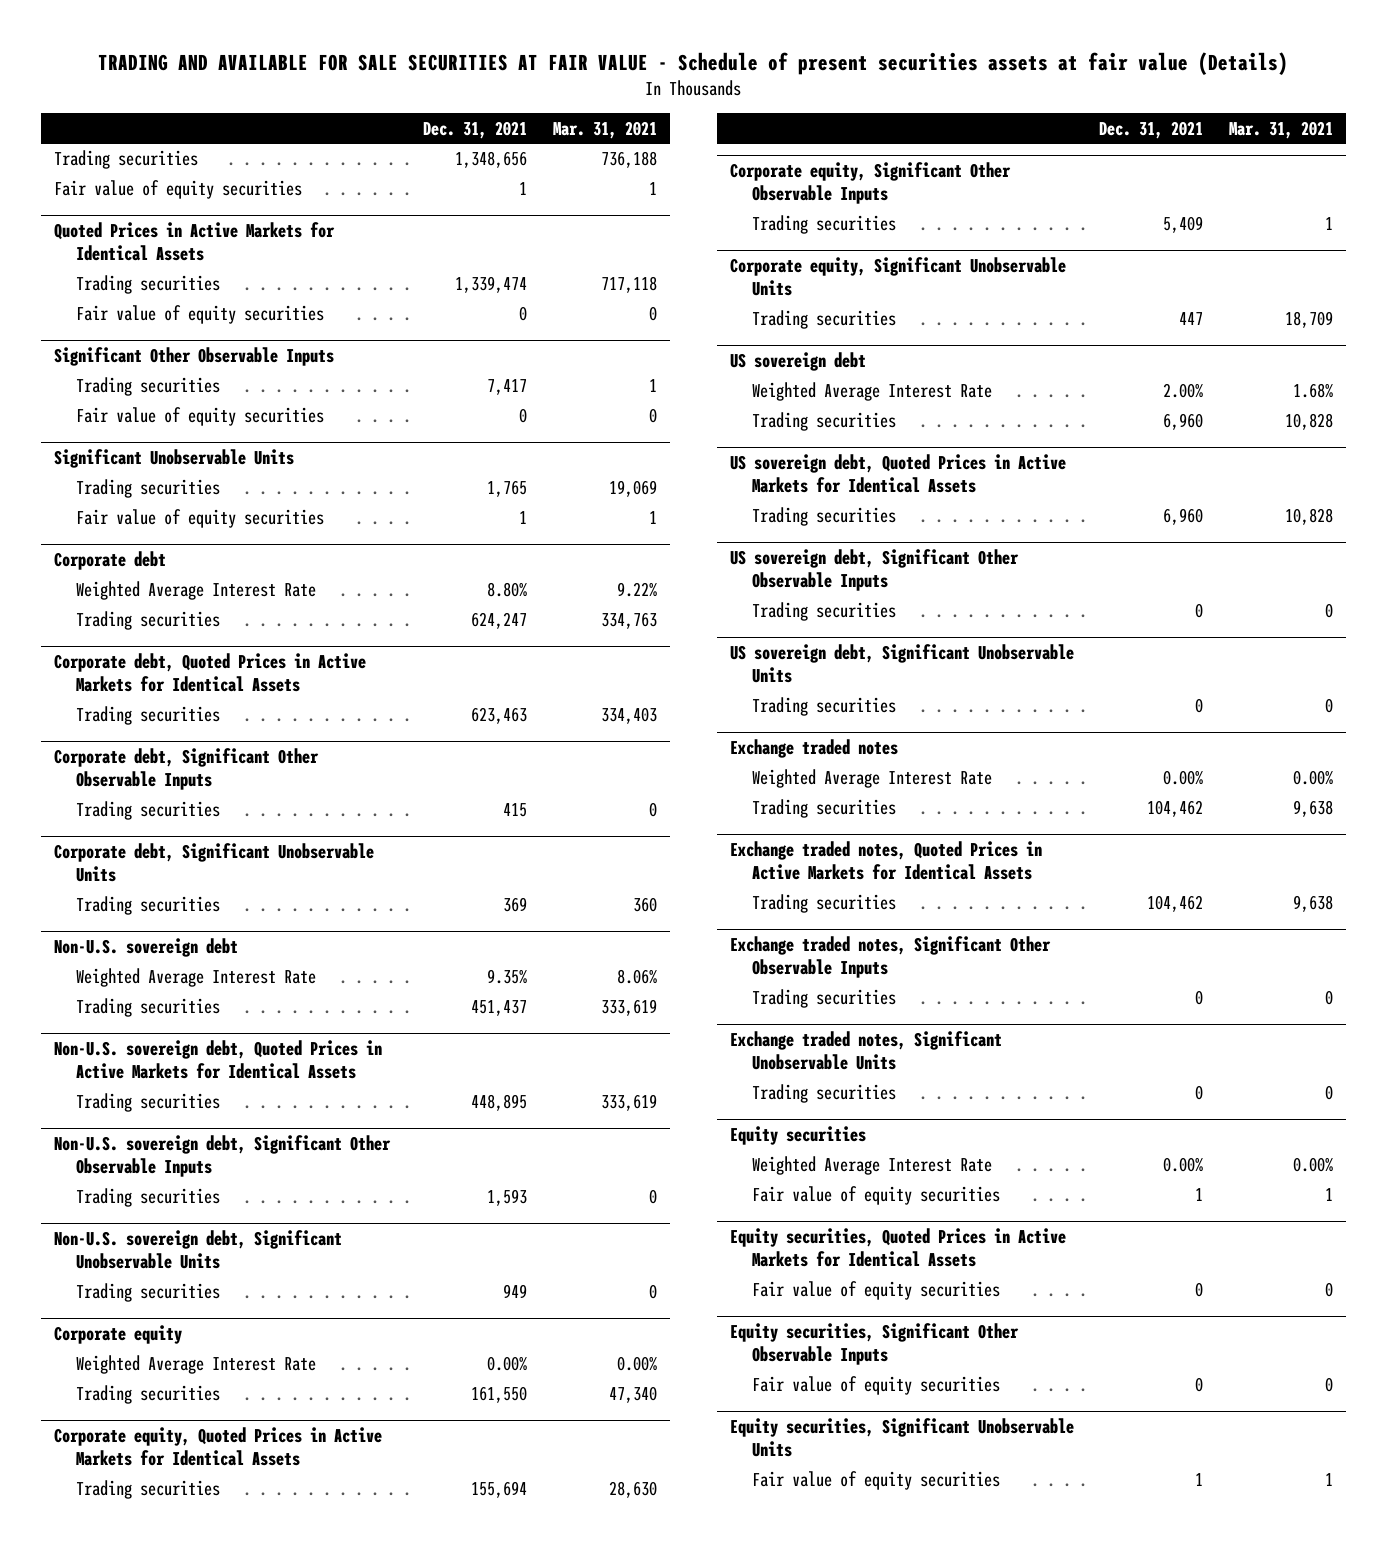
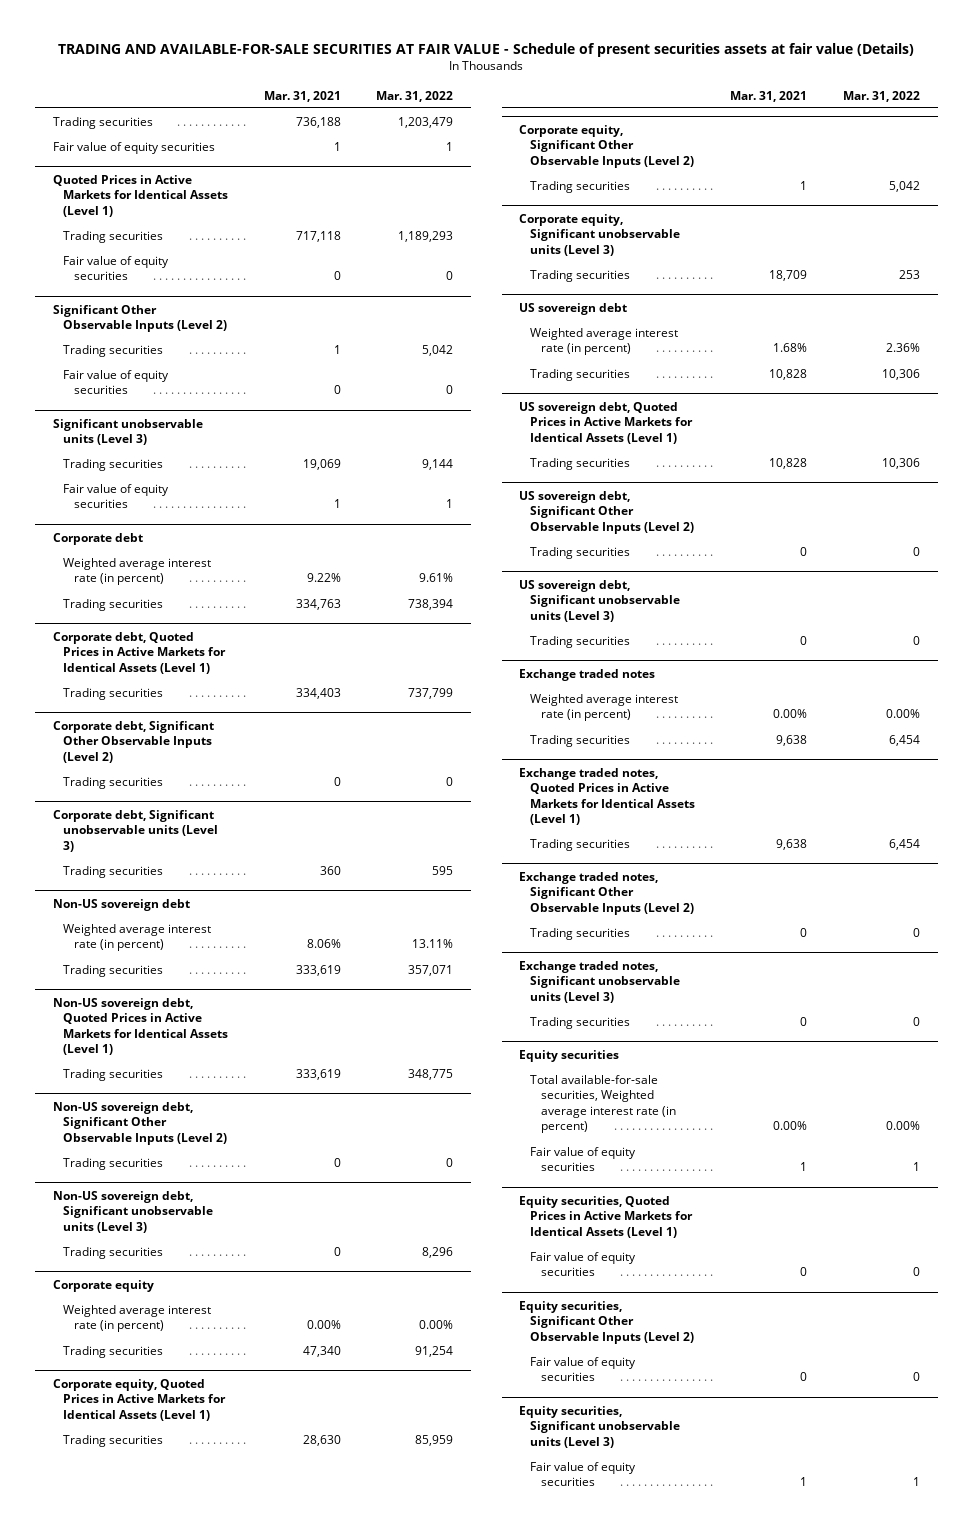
- TRADING AND AVAILABLE FOR SALE SECURITIES AT FAIR VALUE - Schedule of present securities assets at fair value (Details)
+ TRADING AND AVAILABLE-FOR-SALE SECURITIES AT FAIR VALUE - Schedule of present securities assets at fair value (Details)
- | Dec. 31, 2021 | Mar. 31, 2021
+ | Mar. 31, 2021 | Mar. 31, 2022
- Quoted Prices in Active Markets for Identical Assets
+ Quoted Prices in Active Markets for Identical Assets (Level 1)
- Significant Other Observable Inputs
+ Significant Other Observable Inputs (Level 2)
- Significant Unobservable Units
+ Significant unobservable units (Level 3)
@ Corporate debt
- Weighted Average Interest Rate | 8.80% | 9.22%
+ Weighted average interest rate (in percent) | 9.22% | 9.61%
- Corporate debt, Quoted Prices in Active Markets for Identical Assets
+ Corporate debt, Quoted Prices in Active Markets for Identical Assets (Level 1)
- Corporate debt, Significant Other Observable Inputs
+ Corporate debt, Significant Other Observable Inputs (Level 2)
- Corporate debt, Significant Unobservable Units
+ Corporate debt, Significant unobservable units (Level 3)
- Non-U.S. sovereign debt
- Weighted Average Interest Rate | 9.35% | 8.06%
+ Non-US sovereign debt
+ Weighted average interest rate (in percent) | 8.06% | 13.11%
- Non-U.S. sovereign debt, Quoted Prices in Active Markets for Identical Assets
+ Non-US sovereign debt, Quoted Prices in Active Markets for Identical Assets (Level 1)
- Non-U.S. sovereign debt, Significant Other Observable Inputs
+ Non-US sovereign debt, Significant Other Observable Inputs (Level 2)
- Non-U.S. sovereign debt, Significant Unobservable Units
+ Non-US sovereign debt, Significant unobservable units (Level 3)
@ Corporate equity
- Weighted Average Interest Rate | 0.00% | 0.00%
+ Weighted average interest rate (in percent) | 0.00% | 0.00%
- Corporate equity, Quoted Prices in Active Markets for Identical Assets
+ Corporate equity, Quoted Prices in Active Markets for Identical Assets (Level 1)
- Corporate equity, Significant Other Observable Inputs
+ Corporate equity, Significant Other Observable Inputs (Level 2)
- Corporate equity, Significant Unobservable Units
+ Corporate equity, Significant unobservable units (Level 3)
@ US sovereign debt
- Weighted Average Interest Rate | 2.00% | 1.68%
+ Weighted average interest rate (in percent) | 1.68% | 2.36%
- US sovereign debt, Quoted Prices in Active Markets for Identical Assets
+ US sovereign debt, Quoted Prices in Active Markets for Identical Assets (Level 1)
- US sovereign debt, Significant Other Observable Inputs
+ US sovereign debt, Significant Other Observable Inputs (Level 2)
- US sovereign debt, Significant Unobservable Units
+ US sovereign debt, Significant unobservable units (Level 3)
@ Exchange traded notes
- Weighted Average Interest Rate | 0.00% | 0.00%
+ Weighted average interest rate (in percent) | 0.00% | 0.00%
- Exchange traded notes, Quoted Prices in Active Markets for Identical Assets
+ Exchange traded notes, Quoted Prices in Active Markets for Identical Assets (Level 1)
- Exchange traded notes, Significant Other Observable Inputs
+ Exchange traded notes, Significant Other Observable Inputs (Level 2)
- Exchange traded notes, Significant Unobservable Units
+ Exchange traded notes, Significant unobservable units (Level 3)
@ Equity securities
- Weighted Average Interest Rate | 0.00% | 0.00%
+ Total available-for-sale securities, Weighted average interest rate (in percent) | 0.00% | 0.00%
- Equity securities, Quoted Prices in Active Markets for Identical Assets
+ Equity securities, Quoted Prices in Active Markets for Identical Assets (Level 1)
- Equity securities, Significant Other Observable Inputs
+ Equity securities, Significant Other Observable Inputs (Level 2)
- Equity securities, Significant Unobservable Units
+ Equity securities, Significant unobservable units (Level 3)

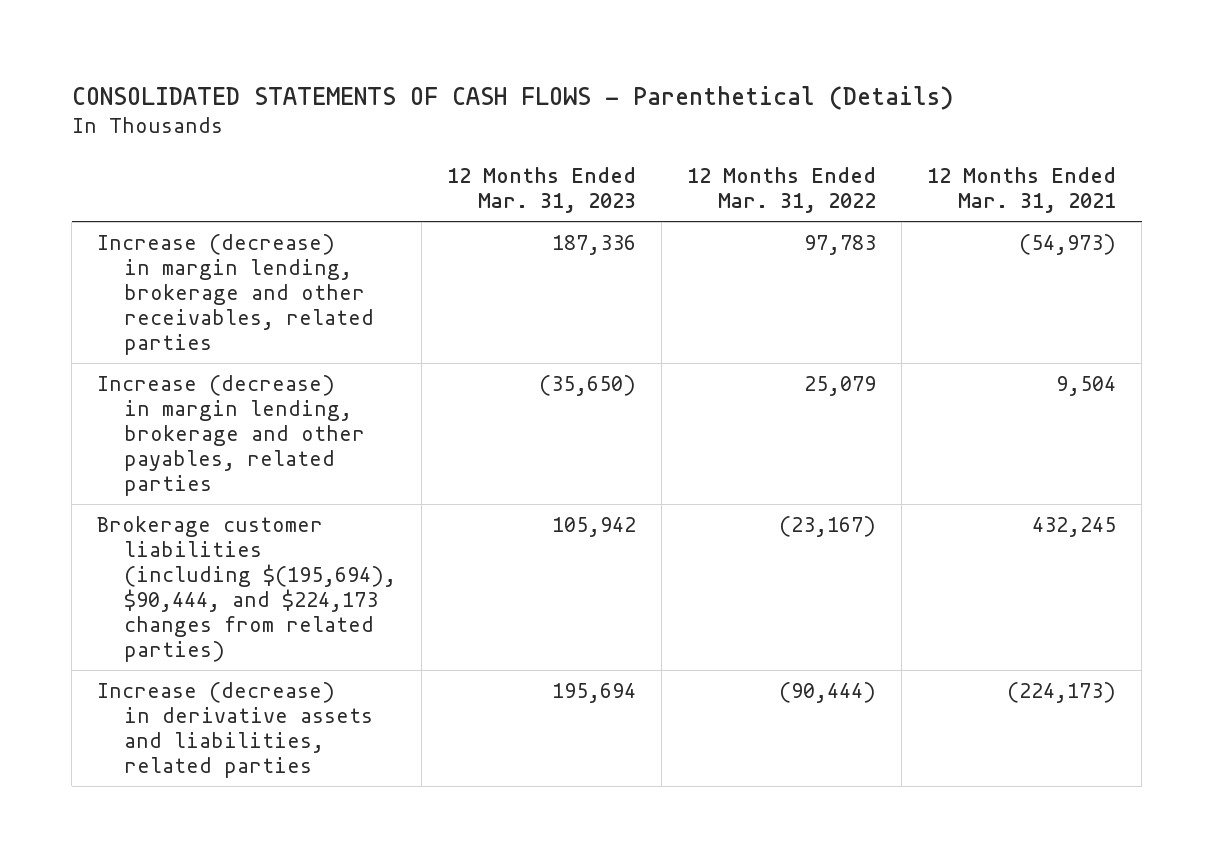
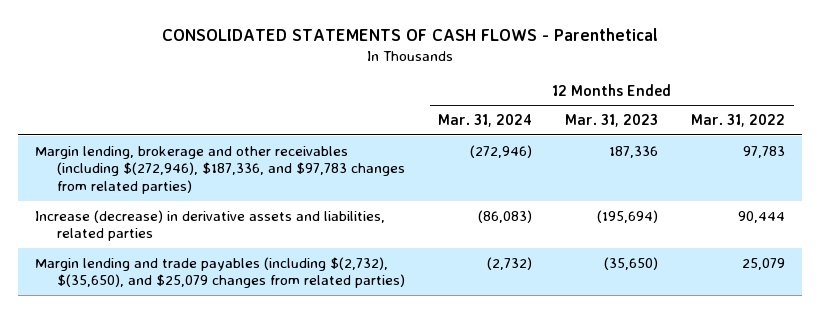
- CONSOLIDATED STATEMENTS OF CASH FLOWS - Parenthetical (Details)
+ CONSOLIDATED STATEMENTS OF CASH FLOWS - Parenthetical
- | 12 Months Ended Mar. 31, 2023 | 12 Months Ended Mar. 31, 2022 | 12 Months Ended Mar. 31, 2021
+ | 12 Months Ended Mar. 31, 2024 | 12 Months Ended Mar. 31, 2023 | 12 Months Ended Mar. 31, 2022
- Increase (decrease) in margin lending, brokerage and other receivables, related parties | 187,336 | 97,783 | (54,973)
- Increase (decrease) in margin lending, brokerage and other payables, related parties | (35,650) | 25,079 | 9,504
- Brokerage customer liabilities (including $(195,694), $90,444, and $224,173 changes from related parties) | 105,942 | (23,167) | 432,245
- Increase (decrease) in derivative assets and liabilities, related parties | 195,694 | (90,444) | (224,173)
+ Margin lending, brokerage and other receivables (including $(272,946), $187,336, and $97,783 changes from related parties) | (272,946) | 187,336 | 97,783
+ Increase (decrease) in derivative assets and liabilities, related parties | (86,083) | (195,694) | 90,444
+ Margin lending and trade payables (including $(2,732), $(35,650), and $25,079 changes from related parties) | (2,732) | (35,650) | 25,079

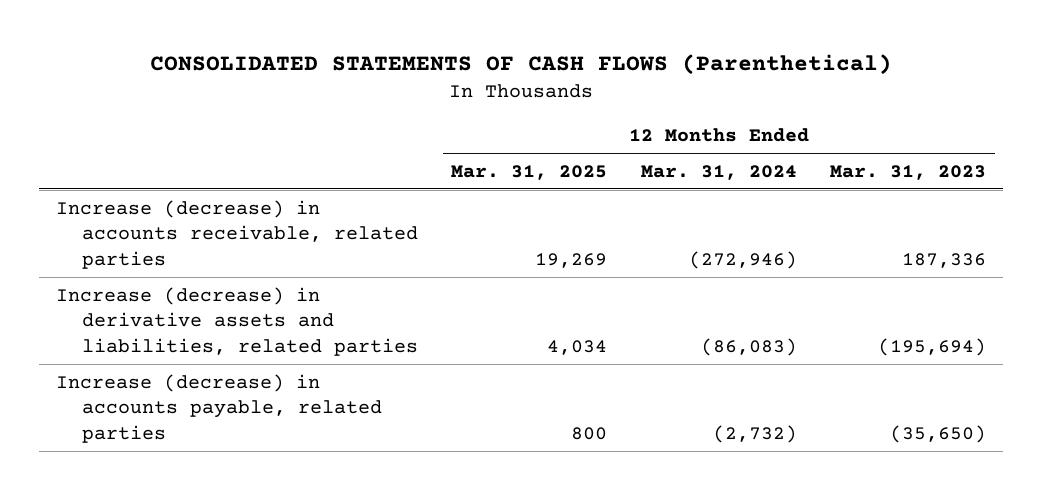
- CONSOLIDATED STATEMENTS OF CASH FLOWS - Parenthetical
+ CONSOLIDATED STATEMENTS OF CASH FLOWS (Parenthetical)
- | 12 Months Ended Mar. 31, 2024 | 12 Months Ended Mar. 31, 2023 | 12 Months Ended Mar. 31, 2022
+ | 12 Months Ended Mar. 31, 2025 | 12 Months Ended Mar. 31, 2024 | 12 Months Ended Mar. 31, 2023
- Margin lending, brokerage and other receivables (including $(272,946), $187,336, and $97,783 changes from related parties) | (272,946) | 187,336 | 97,783
+ Increase (decrease) in accounts receivable, related parties | 19,269 | (272,946) | 187,336
- Margin lending and trade payables (including $(2,732), $(35,650), and $25,079 changes from related parties) | (2,732) | (35,650) | 25,079
+ Increase (decrease) in accounts payable, related parties | 800 | (2,732) | (35,650)

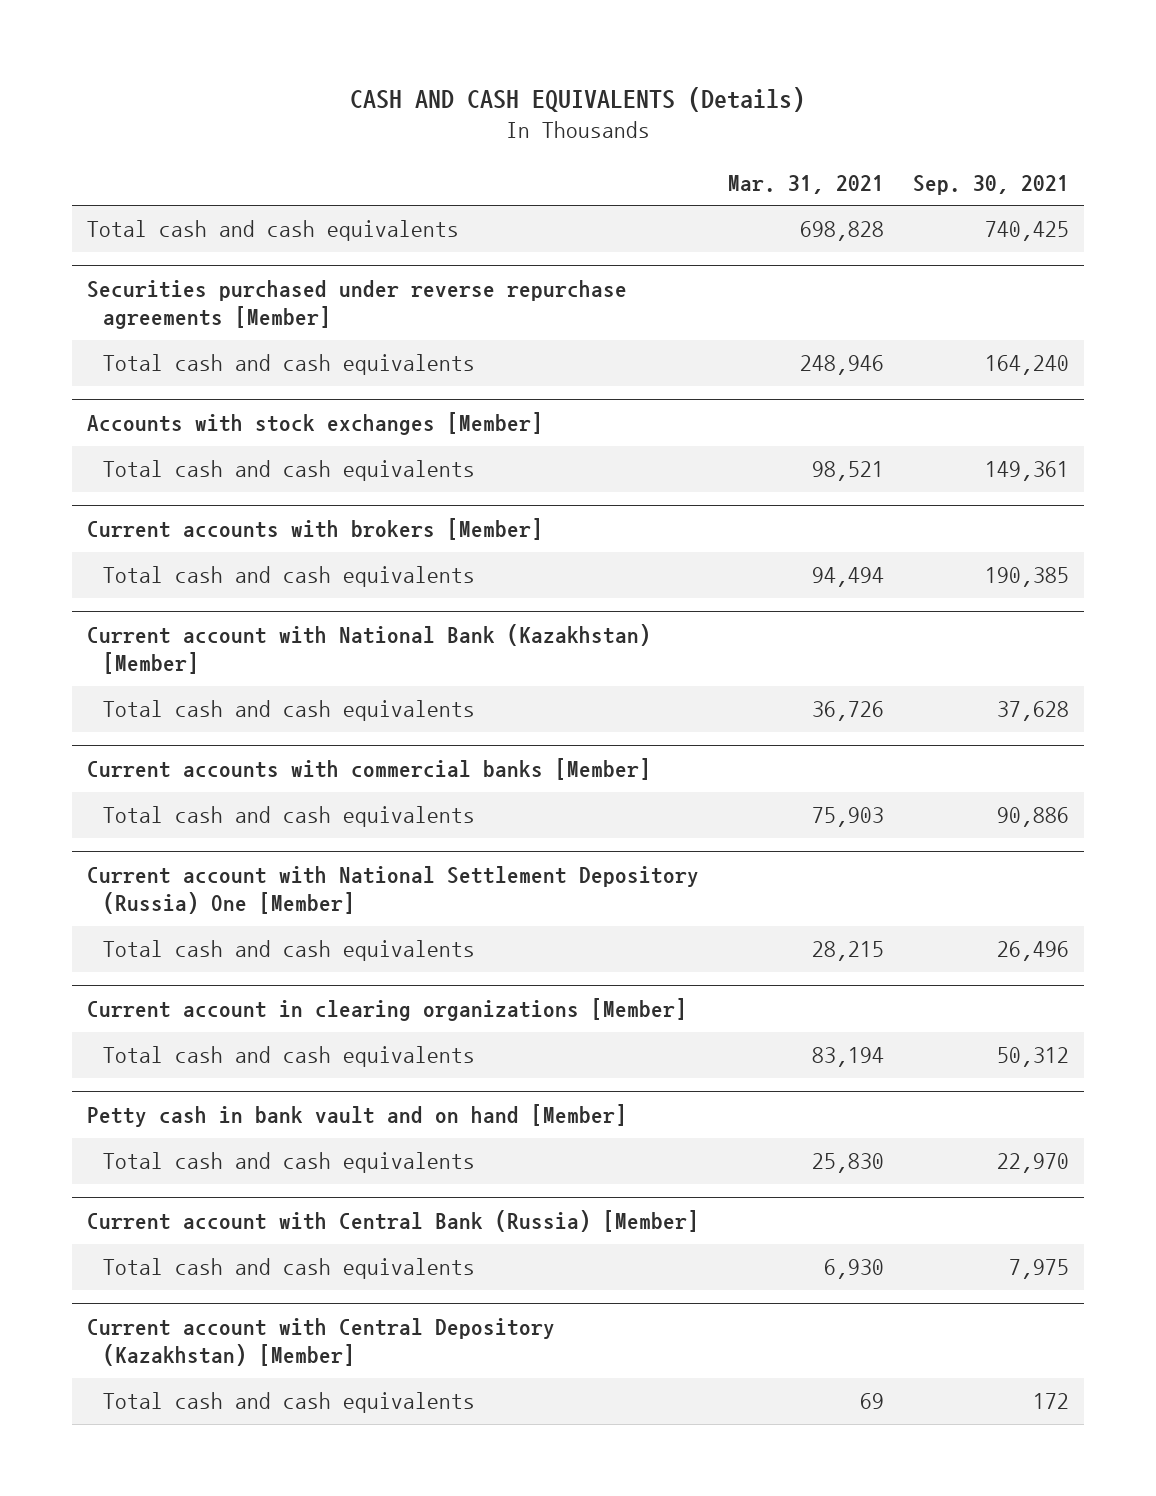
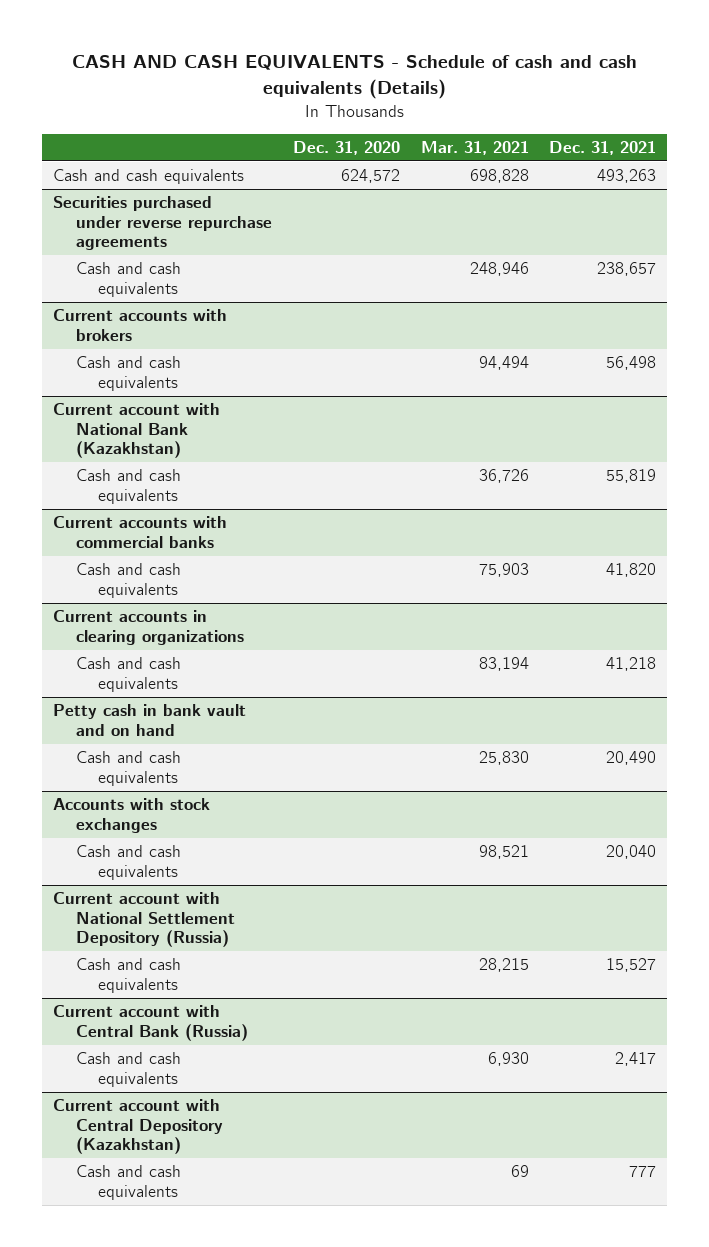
- CASH AND CASH EQUIVALENTS (Details)
+ CASH AND CASH EQUIVALENTS - Schedule of cash and cash equivalents (Details)
- | Mar. 31, 2021 | Sep. 30, 2021
+ | Dec. 31, 2020 | Mar. 31, 2021 | Dec. 31, 2021
- Total cash and cash equivalents | 698,828 | 740,425
- Securities purchased under reverse repurchase agreements [Member]
- Total cash and cash equivalents | 248,946 | 164,240
- Accounts with stock exchanges [Member]
- Total cash and cash equivalents | 98,521 | 149,361
- Current accounts with brokers [Member]
- Total cash and cash equivalents | 94,494 | 190,385
- Current account with National Bank (Kazakhstan) [Member]
- Total cash and cash equivalents | 36,726 | 37,628
- Current accounts with commercial banks [Member]
- Total cash and cash equivalents | 75,903 | 90,886
- Current account with National Settlement Depository (Russia) One [Member]
- Total cash and cash equivalents | 28,215 | 26,496
- Current account in clearing organizations [Member]
- Total cash and cash equivalents | 83,194 | 50,312
- Petty cash in bank vault and on hand [Member]
- Total cash and cash equivalents | 25,830 | 22,970
- Current account with Central Bank (Russia) [Member]
- Total cash and cash equivalents | 6,930 | 7,975
- Current account with Central Depository (Kazakhstan) [Member]
- Total cash and cash equivalents | 69 | 172
+ Cash and cash equivalents | 624,572 | 698,828 | 493,263
+ Securities purchased under reverse repurchase agreements
+ Cash and cash equivalents | | 248,946 | 238,657
+ Current accounts with brokers
+ Cash and cash equivalents | | 94,494 | 56,498
+ Current account with National Bank (Kazakhstan)
+ Cash and cash equivalents | | 36,726 | 55,819
+ Current accounts with commercial banks
+ Cash and cash equivalents | | 75,903 | 41,820
+ Current accounts in clearing organizations
+ Cash and cash equivalents | | 83,194 | 41,218
+ Petty cash in bank vault and on hand
+ Cash and cash equivalents | | 25,830 | 20,490
+ Accounts with stock exchanges
+ Cash and cash equivalents | | 98,521 | 20,040
+ Current account with National Settlement Depository (Russia)
+ Cash and cash equivalents | | 28,215 | 15,527
+ Current account with Central Bank (Russia)
+ Cash and cash equivalents | | 6,930 | 2,417
+ Current account with Central Depository (Kazakhstan)
+ Cash and cash equivalents | | 69 | 777

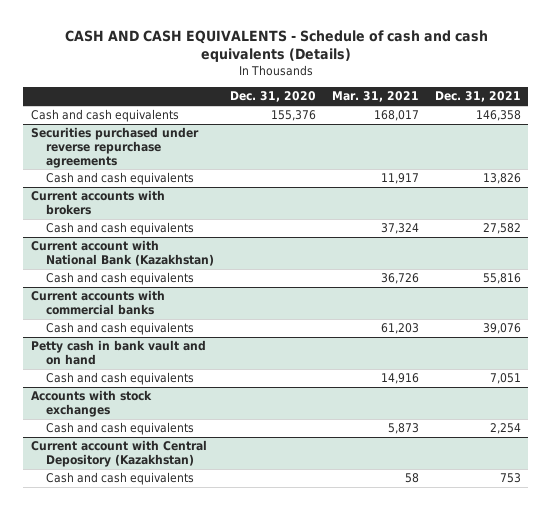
- Cash and cash equivalents | 624,572 | 698,828 | 493,263
+ Cash and cash equivalents | 155,376 | 168,017 | 146,358
@ Securities purchased under reverse repurchase agreements
- Cash and cash equivalents | | 248,946 | 238,657
+ Cash and cash equivalents | | 11,917 | 13,826
@ Current accounts with brokers
- Cash and cash equivalents | | 94,494 | 56,498
+ Cash and cash equivalents | | 37,324 | 27,582
@ Current account with National Bank (Kazakhstan)
- Cash and cash equivalents | | 36,726 | 55,819
+ Cash and cash equivalents | | 36,726 | 55,816
@ Current accounts with commercial banks
- Cash and cash equivalents | | 75,903 | 41,820
- Current accounts in clearing organizations
- Cash and cash equivalents | | 83,194 | 41,218
@ Current accounts with commercial banks
+ Cash and cash equivalents | | 61,203 | 39,076
@ Petty cash in bank vault and on hand
- Cash and cash equivalents | | 25,830 | 20,490
+ Cash and cash equivalents | | 14,916 | 7,051
@ Accounts with stock exchanges
- Cash and cash equivalents | | 98,521 | 20,040
- Current account with National Settlement Depository (Russia)
- Cash and cash equivalents | | 28,215 | 15,527
- Current account with Central Bank (Russia)
- Cash and cash equivalents | | 6,930 | 2,417
@ Accounts with stock exchanges
+ Cash and cash equivalents | | 5,873 | 2,254
@ Current account with Central Depository (Kazakhstan)
- Cash and cash equivalents | | 69 | 777
+ Cash and cash equivalents | | 58 | 753

